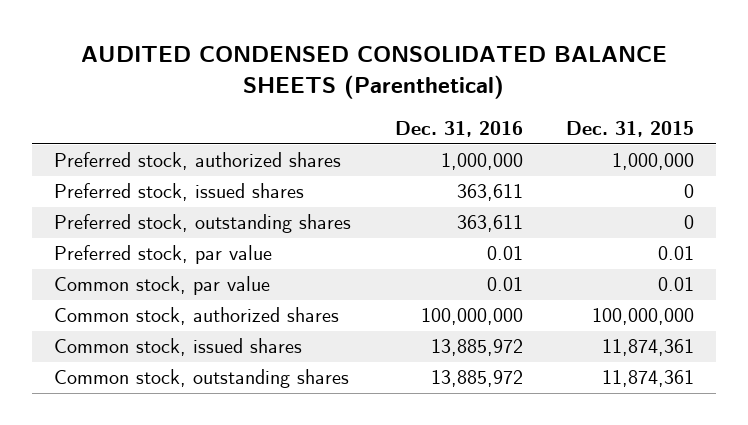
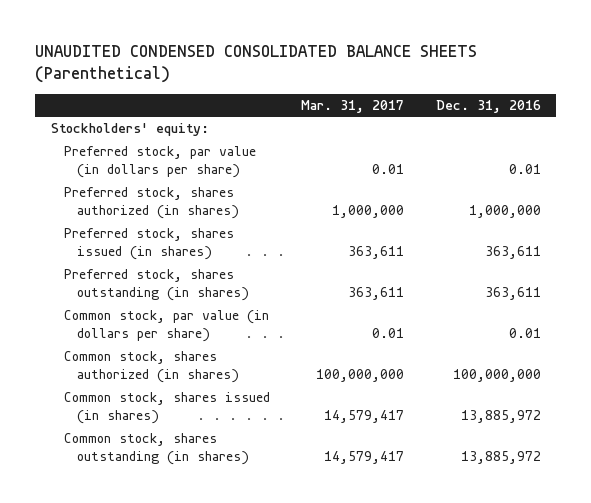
- AUDITED CONDENSED CONSOLIDATED BALANCE SHEETS (Parenthetical)
+ UNAUDITED CONDENSED CONSOLIDATED BALANCE SHEETS (Parenthetical)
- | Dec. 31, 2016 | Dec. 31, 2015
+ | Mar. 31, 2017 | Dec. 31, 2016
- Preferred stock, authorized shares | 1,000,000 | 1,000,000
- Preferred stock, issued shares | 363,611 | 0
- Preferred stock, outstanding shares | 363,611 | 0
- Preferred stock, par value | 0.01 | 0.01
- Common stock, par value | 0.01 | 0.01
- Common stock, authorized shares | 100,000,000 | 100,000,000
- Common stock, issued shares | 13,885,972 | 11,874,361
- Common stock, outstanding shares | 13,885,972 | 11,874,361
+ Stockholders' equity:
+ Preferred stock, par value (in dollars per share) | 0.01 | 0.01
+ Preferred stock, shares authorized (in shares) | 1,000,000 | 1,000,000
+ Preferred stock, shares issued (in shares) | 363,611 | 363,611
+ Preferred stock, shares outstanding (in shares) | 363,611 | 363,611
+ Common stock, par value (in dollars per share) | 0.01 | 0.01
+ Common stock, shares authorized (in shares) | 100,000,000 | 100,000,000
+ Common stock, shares issued (in shares) | 14,579,417 | 13,885,972
+ Common stock, shares outstanding (in shares) | 14,579,417 | 13,885,972

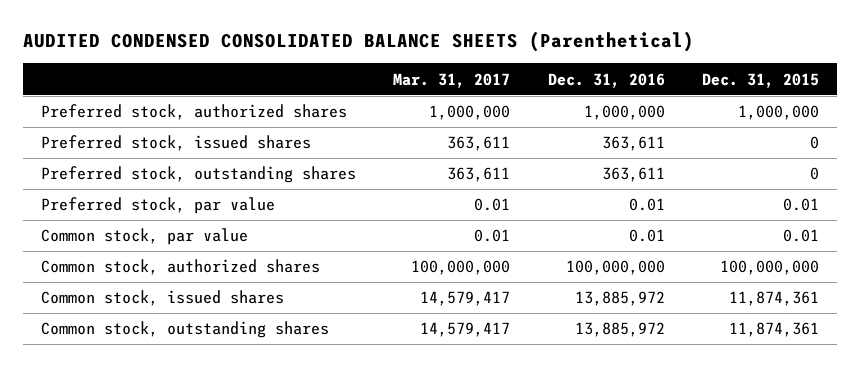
- UNAUDITED CONDENSED CONSOLIDATED BALANCE SHEETS (Parenthetical)
+ AUDITED CONDENSED CONSOLIDATED BALANCE SHEETS (Parenthetical)
- | Mar. 31, 2017 | Dec. 31, 2016
+ | Mar. 31, 2017 | Dec. 31, 2016 | Dec. 31, 2015
- Stockholders' equity:
- Preferred stock, par value (in dollars per share) | 0.01 | 0.01
- Preferred stock, shares authorized (in shares) | 1,000,000 | 1,000,000
- Preferred stock, shares issued (in shares) | 363,611 | 363,611
- Preferred stock, shares outstanding (in shares) | 363,611 | 363,611
- Common stock, par value (in dollars per share) | 0.01 | 0.01
- Common stock, shares authorized (in shares) | 100,000,000 | 100,000,000
- Common stock, shares issued (in shares) | 14,579,417 | 13,885,972
- Common stock, shares outstanding (in shares) | 14,579,417 | 13,885,972
+ Preferred stock, authorized shares | 1,000,000 | 1,000,000 | 1,000,000
+ Preferred stock, issued shares | 363,611 | 363,611 | 0
+ Preferred stock, outstanding shares | 363,611 | 363,611 | 0
+ Preferred stock, par value | 0.01 | 0.01 | 0.01
+ Common stock, par value | 0.01 | 0.01 | 0.01
+ Common stock, authorized shares | 100,000,000 | 100,000,000 | 100,000,000
+ Common stock, issued shares | 14,579,417 | 13,885,972 | 11,874,361
+ Common stock, outstanding shares | 14,579,417 | 13,885,972 | 11,874,361

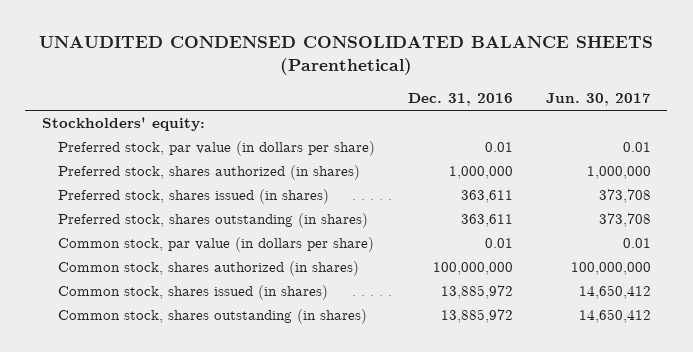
- AUDITED CONDENSED CONSOLIDATED BALANCE SHEETS (Parenthetical)
+ UNAUDITED CONDENSED CONSOLIDATED BALANCE SHEETS (Parenthetical)
- | Mar. 31, 2017 | Dec. 31, 2016 | Dec. 31, 2015
+ | Dec. 31, 2016 | Jun. 30, 2017
- Preferred stock, authorized shares | 1,000,000 | 1,000,000 | 1,000,000
- Preferred stock, issued shares | 363,611 | 363,611 | 0
- Preferred stock, outstanding shares | 363,611 | 363,611 | 0
- Preferred stock, par value | 0.01 | 0.01 | 0.01
- Common stock, par value | 0.01 | 0.01 | 0.01
- Common stock, authorized shares | 100,000,000 | 100,000,000 | 100,000,000
- Common stock, issued shares | 14,579,417 | 13,885,972 | 11,874,361
- Common stock, outstanding shares | 14,579,417 | 13,885,972 | 11,874,361
+ Stockholders' equity:
+ Preferred stock, par value (in dollars per share) | 0.01 | 0.01
+ Preferred stock, shares authorized (in shares) | 1,000,000 | 1,000,000
+ Preferred stock, shares issued (in shares) | 363,611 | 373,708
+ Preferred stock, shares outstanding (in shares) | 363,611 | 373,708
+ Common stock, par value (in dollars per share) | 0.01 | 0.01
+ Common stock, shares authorized (in shares) | 100,000,000 | 100,000,000
+ Common stock, shares issued (in shares) | 13,885,972 | 14,650,412
+ Common stock, shares outstanding (in shares) | 13,885,972 | 14,650,412

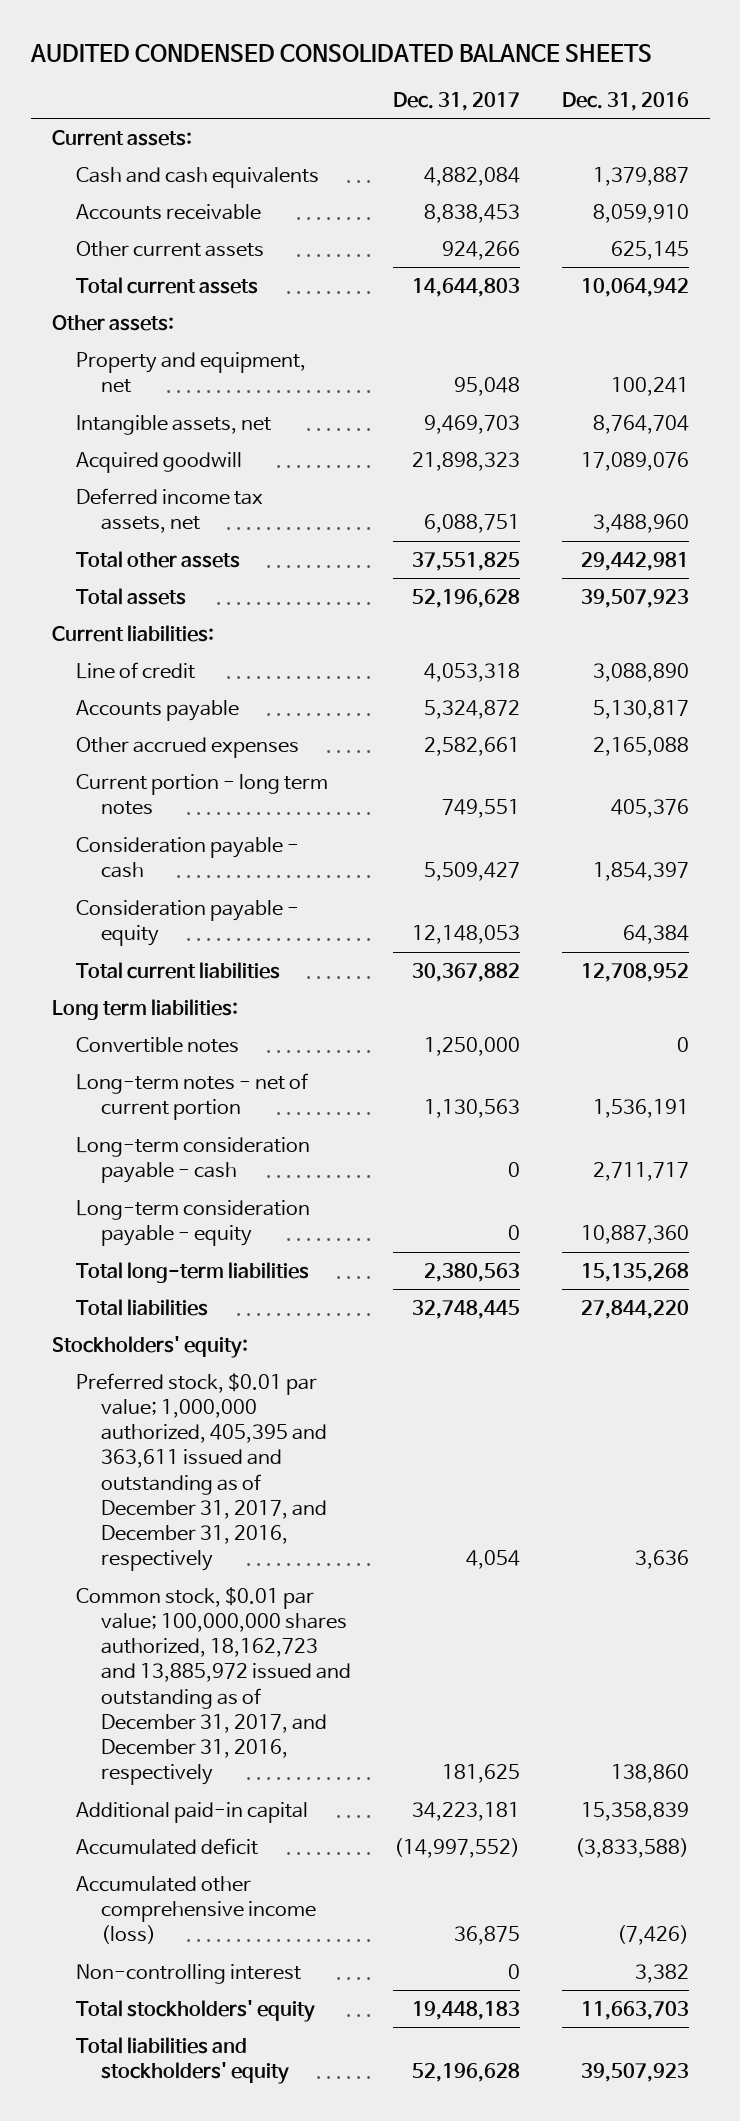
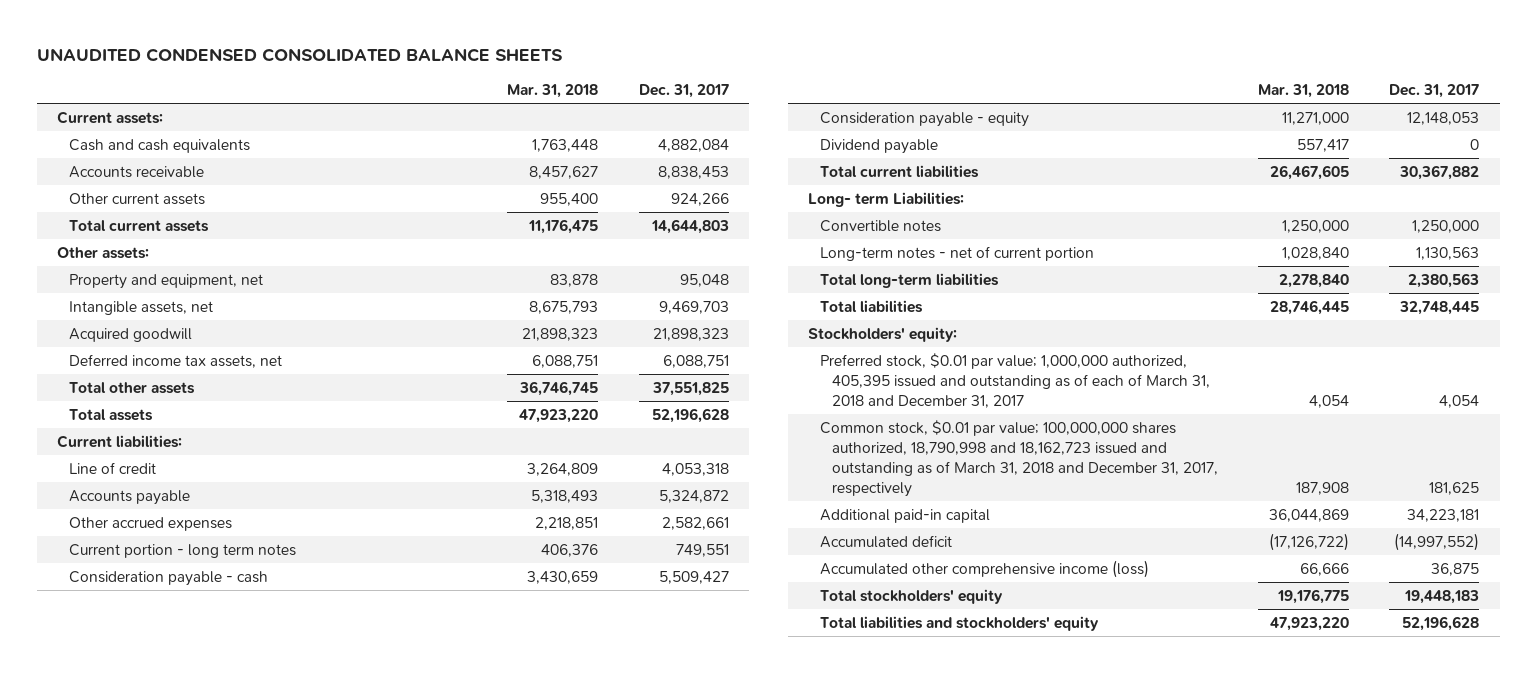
- AUDITED CONDENSED CONSOLIDATED BALANCE SHEETS
+ UNAUDITED CONDENSED CONSOLIDATED BALANCE SHEETS
- | Dec. 31, 2017 | Dec. 31, 2016
+ | Mar. 31, 2018 | Dec. 31, 2017
+ Dividend payable | 557,417 | 0
- Long term liabilities:
+ Long- term Liabilities:
- Long-term consideration payable - cash | 0 | 2,711,717
- Long-term consideration payable - equity | 0 | 10,887,360
- Preferred stock, $0.01 par value; 1,000,000 authorized, 405,395 and 363,611 issued and outstanding as of December 31, 2017, and December 31, 2016, respectively | 4,054 | 3,636
- Common stock, $0.01 par value; 100,000,000 shares authorized, 18,162,723 and 13,885,972 issued and outstanding as of December 31, 2017, and December 31, 2016, respectively | 181,625 | 138,860
+ Preferred stock, $0.01 par value; 1,000,000 authorized, 405,395 issued and outstanding as of each of March 31, 2018 and December 31, 2017 | 4,054 | 4,054
+ Common stock, $0.01 par value; 100,000,000 shares authorized, 18,790,998 and 18,162,723 issued and outstanding as of March 31, 2018 and December 31, 2017, respectively | 187,908 | 181,625
- Non-controlling interest | 0 | 3,382

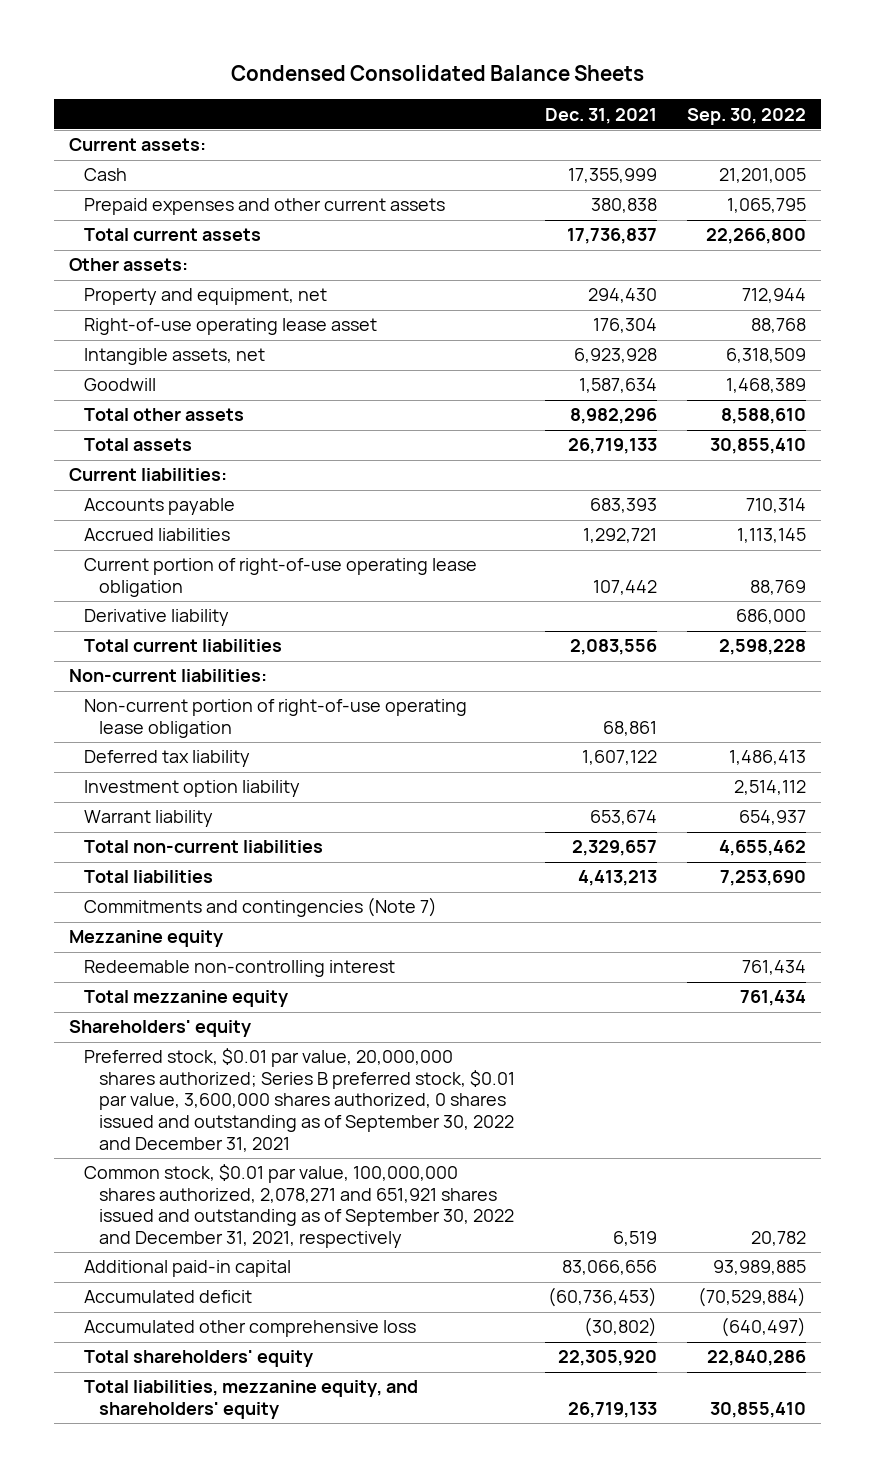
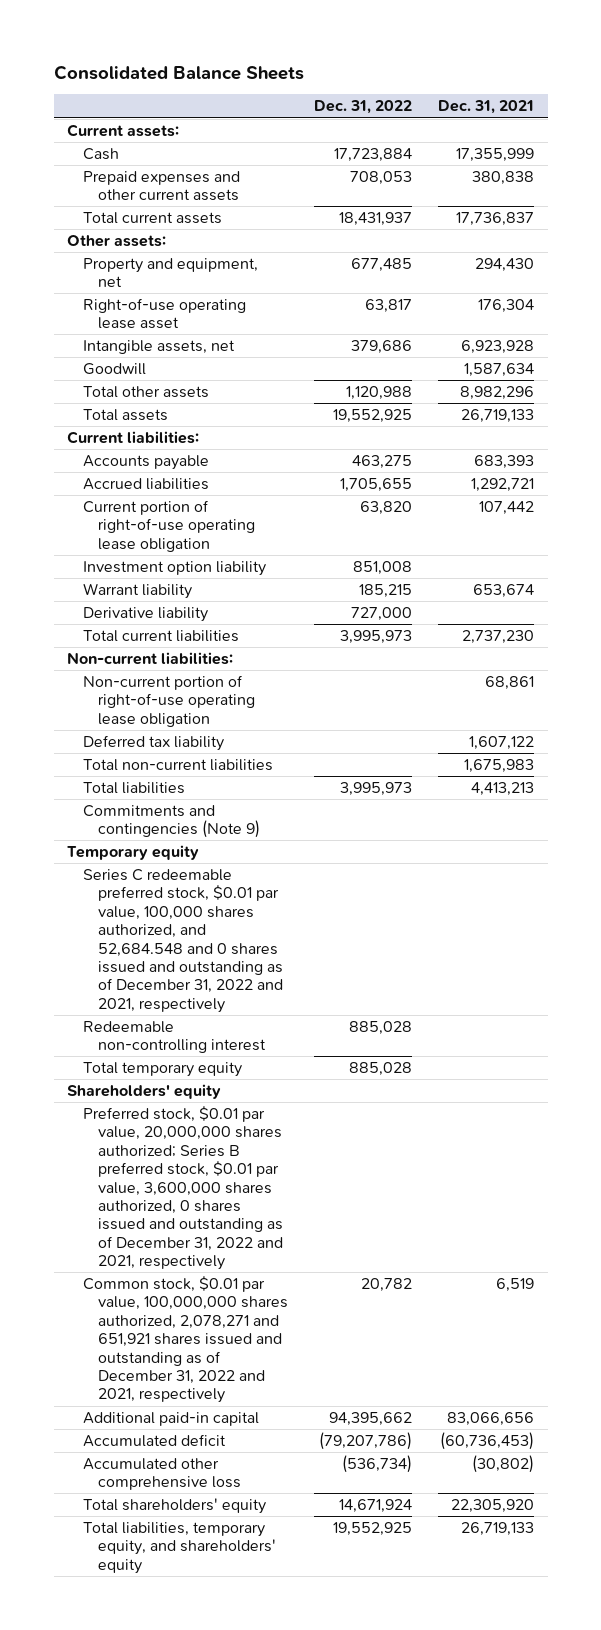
- Condensed Consolidated Balance Sheets
+ Consolidated Balance Sheets
- | Dec. 31, 2021 | Sep. 30, 2022
+ | Dec. 31, 2022 | Dec. 31, 2021
moved up: Investment option liability | 851,008 |
moved up: Warrant liability | 185,215 | 653,674
- Total current liabilities | 2,083,556 | 2,598,228
+ Total current liabilities | 3,995,973 | 2,737,230
- Total non-current liabilities | 2,329,657 | 4,655,462
+ Total non-current liabilities | | 1,675,983
- Commitments and contingencies (Note 7)
- Mezzanine equity
+ Commitments and contingencies (Note 9)
+ Temporary equity
+ Series C redeemable preferred stock, $0.01 par value, 100,000 shares authorized, and 52,684.548 and 0 shares issued and outstanding as of December 31, 2022 and 2021, respectively
- Total mezzanine equity | | 761,434
+ Total temporary equity | 885,028 |
- Preferred stock, $0.01 par value, 20,000,000 shares authorized; Series B preferred stock, $0.01 par value, 3,600,000 shares authorized, 0 shares issued and outstanding as of September 30, 2022 and December 31, 2021
- Common stock, $0.01 par value, 100,000,000 shares authorized, 2,078,271 and 651,921 shares issued and outstanding as of September 30, 2022 and December 31, 2021, respectively | 6,519 | 20,782
+ Preferred stock, $0.01 par value, 20,000,000 shares authorized; Series B preferred stock, $0.01 par value, 3,600,000 shares authorized, 0 shares issued and outstanding as of December 31, 2022 and 2021, respectively
+ Common stock, $0.01 par value, 100,000,000 shares authorized, 2,078,271 and 651,921 shares issued and outstanding as of December 31, 2022 and 2021, respectively | 20,782 | 6,519
- Total liabilities, mezzanine equity, and shareholders' equity | 26,719,133 | 30,855,410
+ Total liabilities, temporary equity, and shareholders' equity | 19,552,925 | 26,719,133

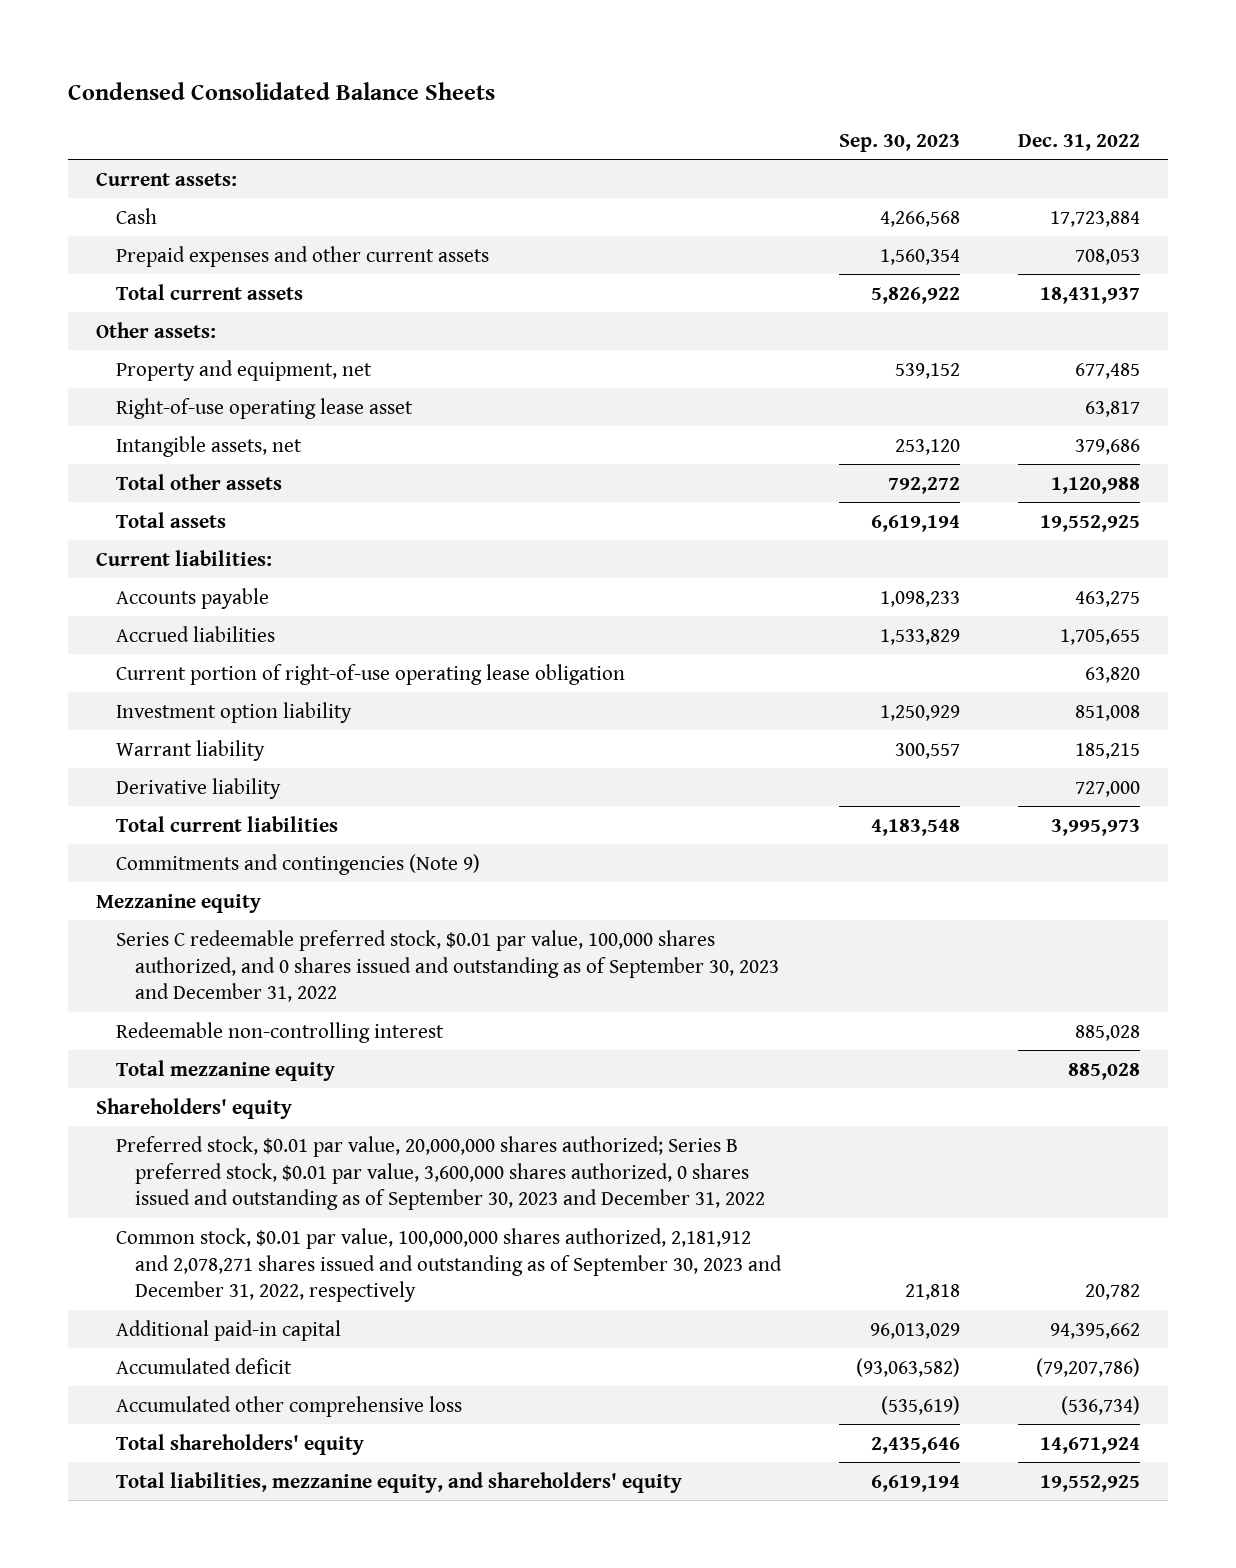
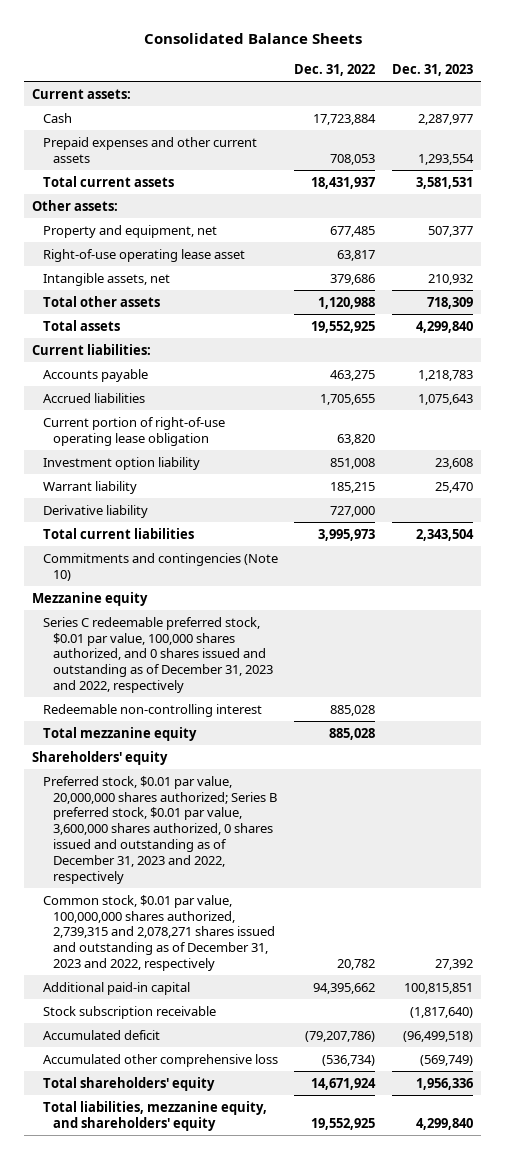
- Condensed Consolidated Balance Sheets
+ Consolidated Balance Sheets
- | Sep. 30, 2023 | Dec. 31, 2022
+ | Dec. 31, 2022 | Dec. 31, 2023
- Commitments and contingencies (Note 9)
+ Commitments and contingencies (Note 10)
- Series C redeemable preferred stock, $0.01 par value, 100,000 shares authorized, and 0 shares issued and outstanding as of September 30, 2023 and December 31, 2022
+ Series C redeemable preferred stock, $0.01 par value, 100,000 shares authorized, and 0 shares issued and outstanding as of December 31, 2023 and 2022, respectively
- Preferred stock, $0.01 par value, 20,000,000 shares authorized; Series B preferred stock, $0.01 par value, 3,600,000 shares authorized, 0 shares issued and outstanding as of September 30, 2023 and December 31, 2022
- Common stock, $0.01 par value, 100,000,000 shares authorized, 2,181,912 and 2,078,271 shares issued and outstanding as of September 30, 2023 and December 31, 2022, respectively | 21,818 | 20,782
+ Preferred stock, $0.01 par value, 20,000,000 shares authorized; Series B preferred stock, $0.01 par value, 3,600,000 shares authorized, 0 shares issued and outstanding as of December 31, 2023 and 2022, respectively
+ Common stock, $0.01 par value, 100,000,000 shares authorized, 2,739,315 and 2,078,271 shares issued and outstanding as of December 31, 2023 and 2022, respectively | 20,782 | 27,392
+ Stock subscription receivable | | (1,817,640)

